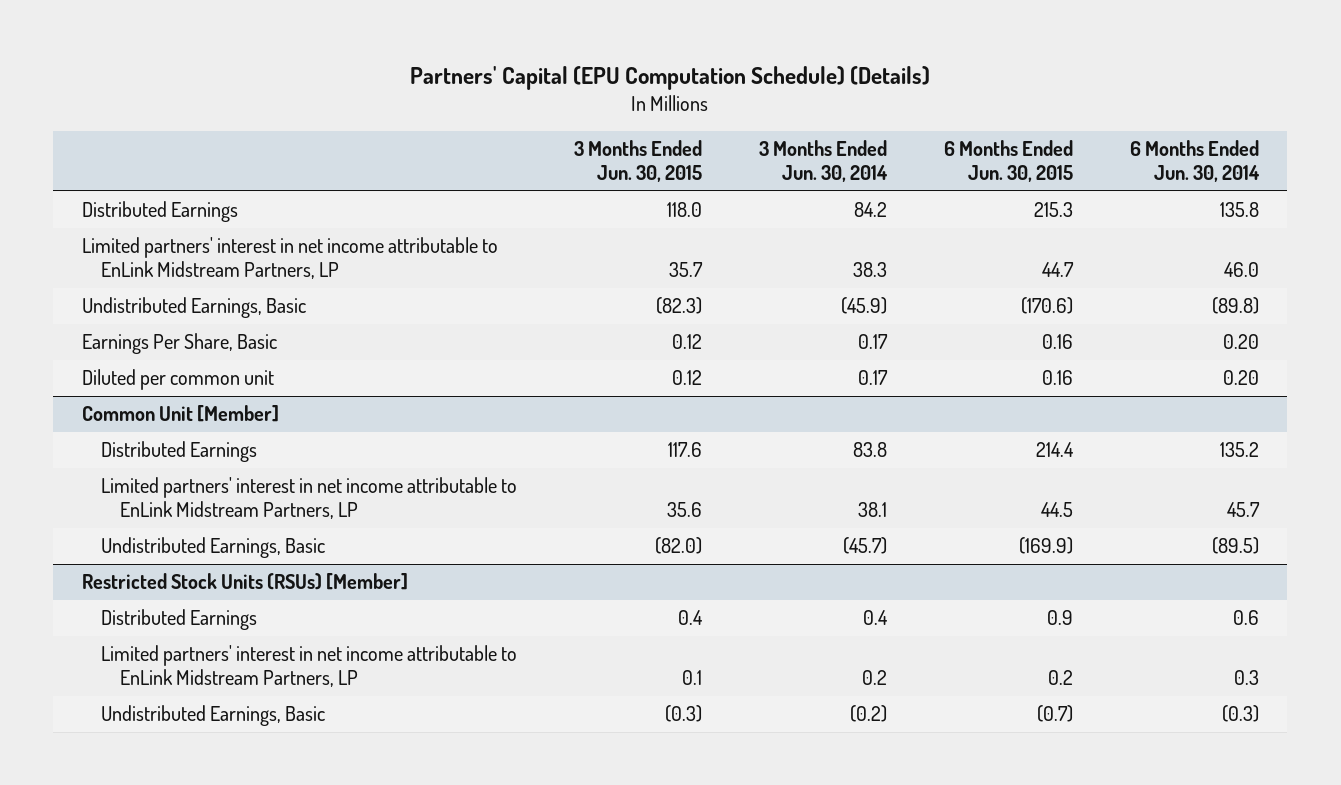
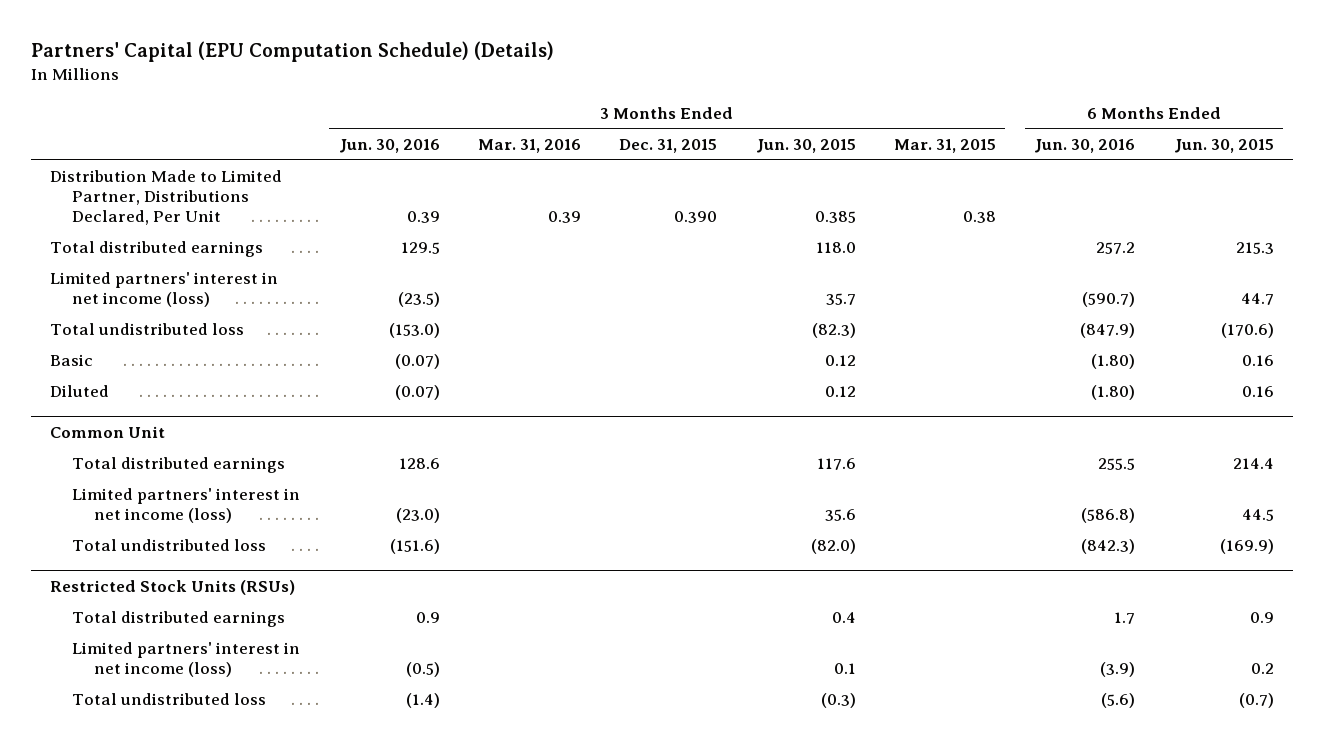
- | 3 Months Ended Jun. 30, 2015 | 3 Months Ended Jun. 30, 2014 | 6 Months Ended Jun. 30, 2015 | 6 Months Ended Jun. 30, 2014
+ | 3 Months Ended Jun. 30, 2016 | 3 Months Ended Mar. 31, 2016 | 3 Months Ended Dec. 31, 2015 | 3 Months Ended Jun. 30, 2015 | 3 Months Ended Mar. 31, 2015 | 6 Months Ended Jun. 30, 2016 | 6 Months Ended Jun. 30, 2015
- Distributed Earnings | 118.0 | 84.2 | 215.3 | 135.8
- Limited partners' interest in net income attributable to EnLink Midstream Partners, LP | 35.7 | 38.3 | 44.7 | 46.0
- Undistributed Earnings, Basic | (82.3) | (45.9) | (170.6) | (89.8)
- Earnings Per Share, Basic | 0.12 | 0.17 | 0.16 | 0.20
- Diluted per common unit | 0.12 | 0.17 | 0.16 | 0.20
- Common Unit [Member]
- Distributed Earnings | 117.6 | 83.8 | 214.4 | 135.2
- Limited partners' interest in net income attributable to EnLink Midstream Partners, LP | 35.6 | 38.1 | 44.5 | 45.7
- Undistributed Earnings, Basic | (82.0) | (45.7) | (169.9) | (89.5)
- Restricted Stock Units (RSUs) [Member]
- Distributed Earnings | 0.4 | 0.4 | 0.9 | 0.6
- Limited partners' interest in net income attributable to EnLink Midstream Partners, LP | 0.1 | 0.2 | 0.2 | 0.3
- Undistributed Earnings, Basic | (0.3) | (0.2) | (0.7) | (0.3)
+ Distribution Made to Limited Partner, Distributions Declared, Per Unit | 0.39 | 0.39 | 0.390 | 0.385 | 0.38 | |
+ Total distributed earnings | 129.5 | | | 118.0 | | 257.2 | 215.3
+ Limited partners' interest in net income (loss) | (23.5) | | | 35.7 | | (590.7) | 44.7
+ Total undistributed loss | (153.0) | | | (82.3) | | (847.9) | (170.6)
+ Basic | (0.07) | | | 0.12 | | (1.80) | 0.16
+ Diluted | (0.07) | | | 0.12 | | (1.80) | 0.16
+ Common Unit
+ Total distributed earnings | 128.6 | | | 117.6 | | 255.5 | 214.4
+ Limited partners' interest in net income (loss) | (23.0) | | | 35.6 | | (586.8) | 44.5
+ Total undistributed loss | (151.6) | | | (82.0) | | (842.3) | (169.9)
+ Restricted Stock Units (RSUs)
+ Total distributed earnings | 0.9 | | | 0.4 | | 1.7 | 0.9
+ Limited partners' interest in net income (loss) | (0.5) | | | 0.1 | | (3.9) | 0.2
+ Total undistributed loss | (1.4) | | | (0.3) | | (5.6) | (0.7)

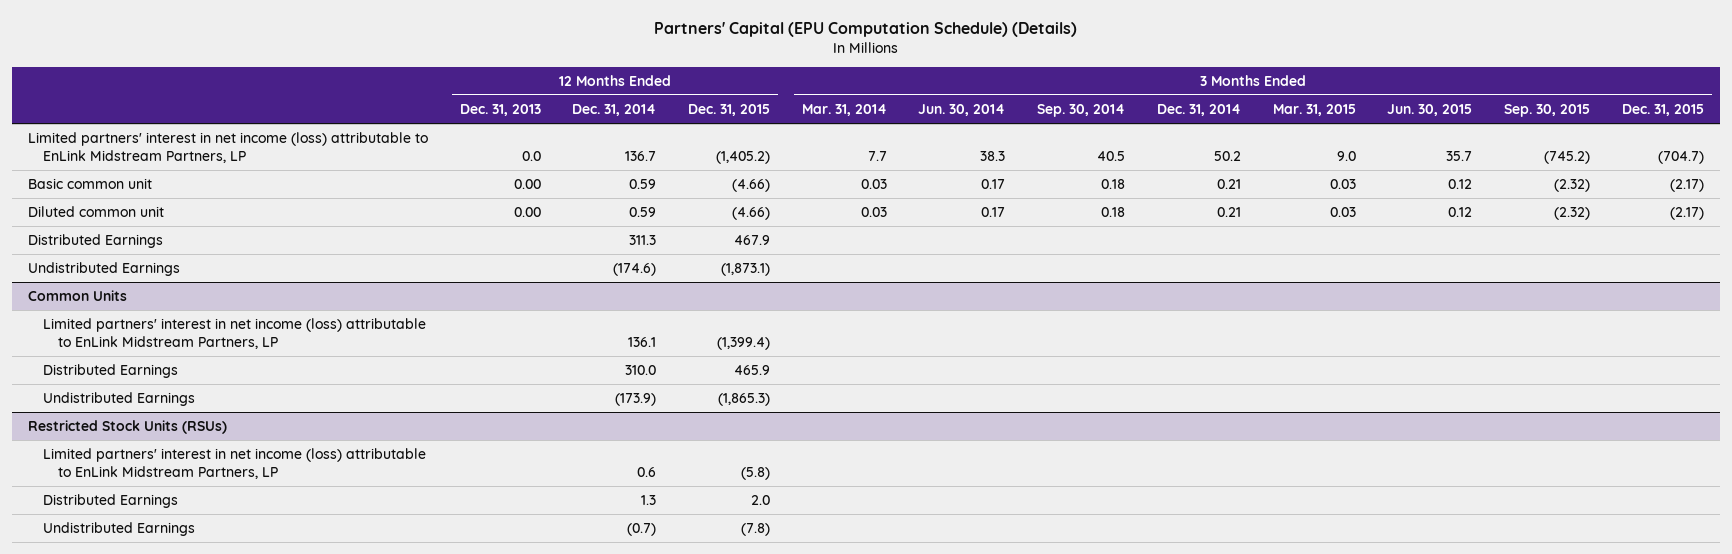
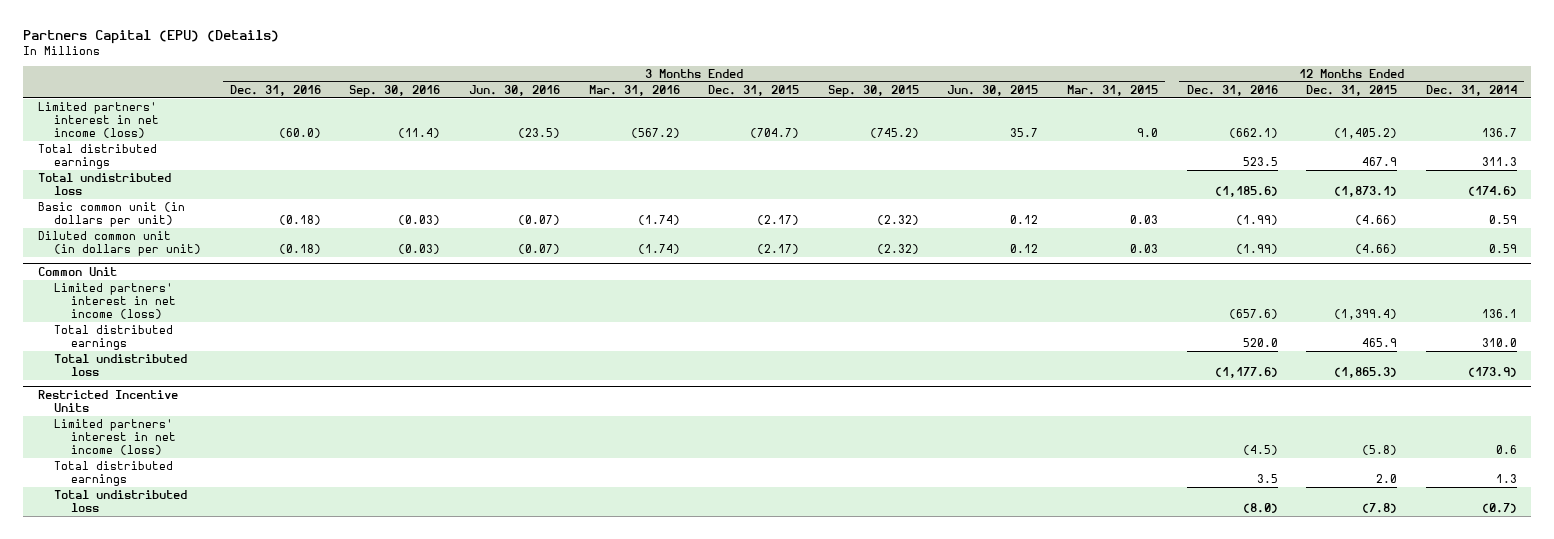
- Partners' Capital (EPU Computation Schedule) (Details)
+ Partners Capital (EPU) (Details)
- | 12 Months Ended Dec. 31, 2013 | 12 Months Ended Dec. 31, 2014 | 12 Months Ended Dec. 31, 2015 | 3 Months Ended Mar. 31, 2014 | 3 Months Ended Jun. 30, 2014 | 3 Months Ended Sep. 30, 2014 | 3 Months Ended Dec. 31, 2014 | 3 Months Ended Mar. 31, 2015 | 3 Months Ended Jun. 30, 2015 | 3 Months Ended Sep. 30, 2015 | 3 Months Ended Dec. 31, 2015
+ | 3 Months Ended Dec. 31, 2016 | 3 Months Ended Sep. 30, 2016 | 3 Months Ended Jun. 30, 2016 | 3 Months Ended Mar. 31, 2016 | 3 Months Ended Dec. 31, 2015 | 3 Months Ended Sep. 30, 2015 | 3 Months Ended Jun. 30, 2015 | 3 Months Ended Mar. 31, 2015 | 12 Months Ended Dec. 31, 2016 | 12 Months Ended Dec. 31, 2015 | 12 Months Ended Dec. 31, 2014
- Limited partners' interest in net income (loss) attributable to EnLink Midstream Partners, LP | 0.0 | 136.7 | (1,405.2) | 7.7 | 38.3 | 40.5 | 50.2 | 9.0 | 35.7 | (745.2) | (704.7)
- Basic common unit | 0.00 | 0.59 | (4.66) | 0.03 | 0.17 | 0.18 | 0.21 | 0.03 | 0.12 | (2.32) | (2.17)
- Diluted common unit | 0.00 | 0.59 | (4.66) | 0.03 | 0.17 | 0.18 | 0.21 | 0.03 | 0.12 | (2.32) | (2.17)
- Distributed Earnings | | 311.3 | 467.9 | | | | | | | |
- Undistributed Earnings | | (174.6) | (1,873.1) | | | | | | | |
- Common Units
- Limited partners' interest in net income (loss) attributable to EnLink Midstream Partners, LP | | 136.1 | (1,399.4) | | | | | | | |
- Distributed Earnings | | 310.0 | 465.9 | | | | | | | |
- Undistributed Earnings | | (173.9) | (1,865.3) | | | | | | | |
- Restricted Stock Units (RSUs)
- Limited partners' interest in net income (loss) attributable to EnLink Midstream Partners, LP | | 0.6 | (5.8) | | | | | | | |
- Distributed Earnings | | 1.3 | 2.0 | | | | | | | |
- Undistributed Earnings | | (0.7) | (7.8) | | | | | | | |
+ Limited partners' interest in net income (loss) | (60.0) | (11.4) | (23.5) | (567.2) | (704.7) | (745.2) | 35.7 | 9.0 | (662.1) | (1,405.2) | 136.7
+ Total distributed earnings | | | | | | | | | 523.5 | 467.9 | 311.3
+ Total undistributed loss | | | | | | | | | (1,185.6) | (1,873.1) | (174.6)
+ Basic common unit (in dollars per unit) | (0.18) | (0.03) | (0.07) | (1.74) | (2.17) | (2.32) | 0.12 | 0.03 | (1.99) | (4.66) | 0.59
+ Diluted common unit (in dollars per unit) | (0.18) | (0.03) | (0.07) | (1.74) | (2.17) | (2.32) | 0.12 | 0.03 | (1.99) | (4.66) | 0.59
+ Common Unit
+ Limited partners' interest in net income (loss) | | | | | | | | | (657.6) | (1,399.4) | 136.1
+ Total distributed earnings | | | | | | | | | 520.0 | 465.9 | 310.0
+ Total undistributed loss | | | | | | | | | (1,177.6) | (1,865.3) | (173.9)
+ Restricted Incentive Units
+ Limited partners' interest in net income (loss) | | | | | | | | | (4.5) | (5.8) | 0.6
+ Total distributed earnings | | | | | | | | | 3.5 | 2.0 | 1.3
+ Total undistributed loss | | | | | | | | | (8.0) | (7.8) | (0.7)

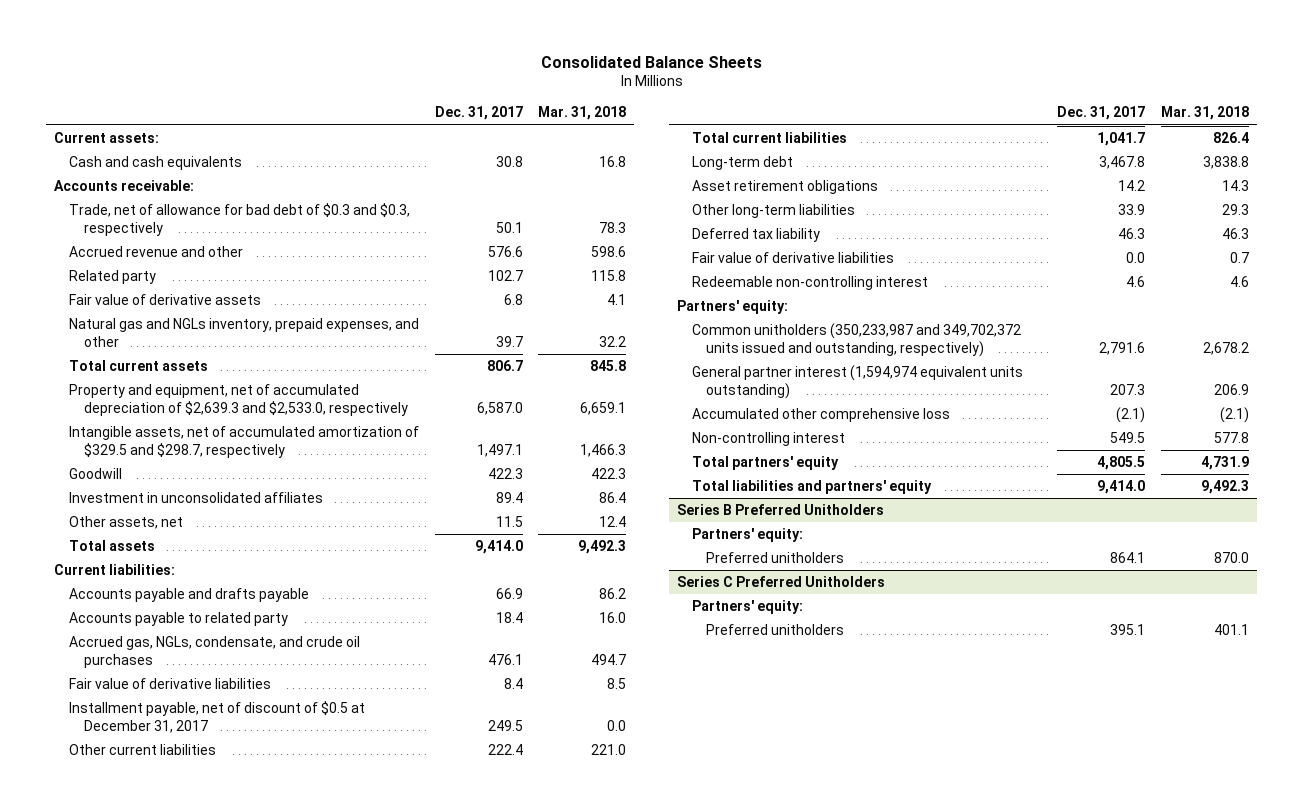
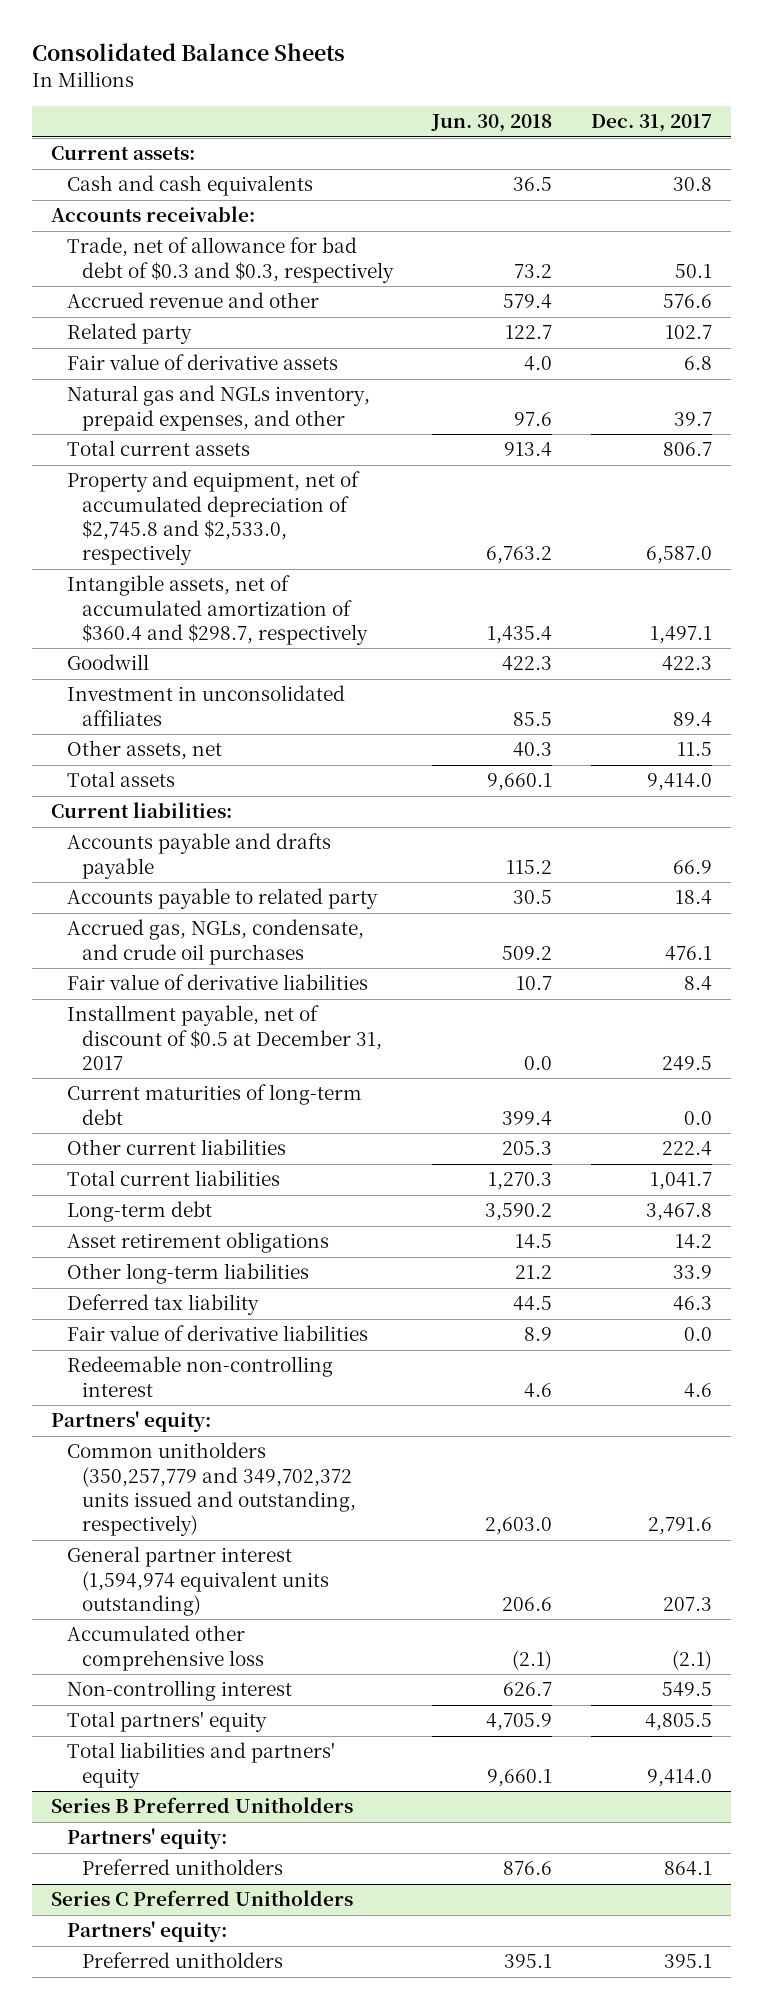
- | Dec. 31, 2017 | Mar. 31, 2018
+ | Jun. 30, 2018 | Dec. 31, 2017
- Property and equipment, net of accumulated depreciation of $2,639.3 and $2,533.0, respectively | 6,587.0 | 6,659.1
- Intangible assets, net of accumulated amortization of $329.5 and $298.7, respectively | 1,497.1 | 1,466.3
+ Property and equipment, net of accumulated depreciation of $2,745.8 and $2,533.0, respectively | 6,763.2 | 6,587.0
+ Intangible assets, net of accumulated amortization of $360.4 and $298.7, respectively | 1,435.4 | 1,497.1
+ Current maturities of long-term debt | 399.4 | 0.0
- Common unitholders (350,233,987 and 349,702,372 units issued and outstanding, respectively) | 2,791.6 | 2,678.2
+ Common unitholders (350,257,779 and 349,702,372 units issued and outstanding, respectively) | 2,603.0 | 2,791.6

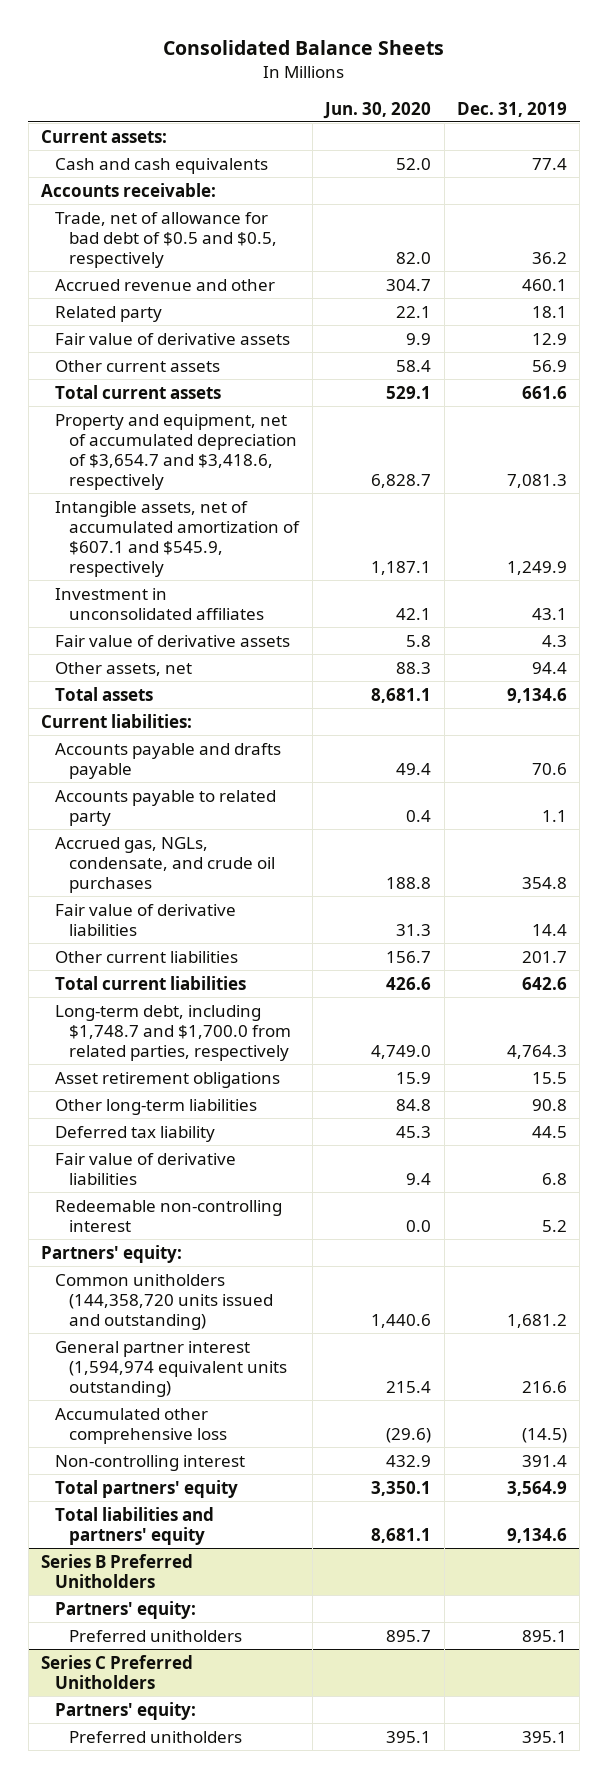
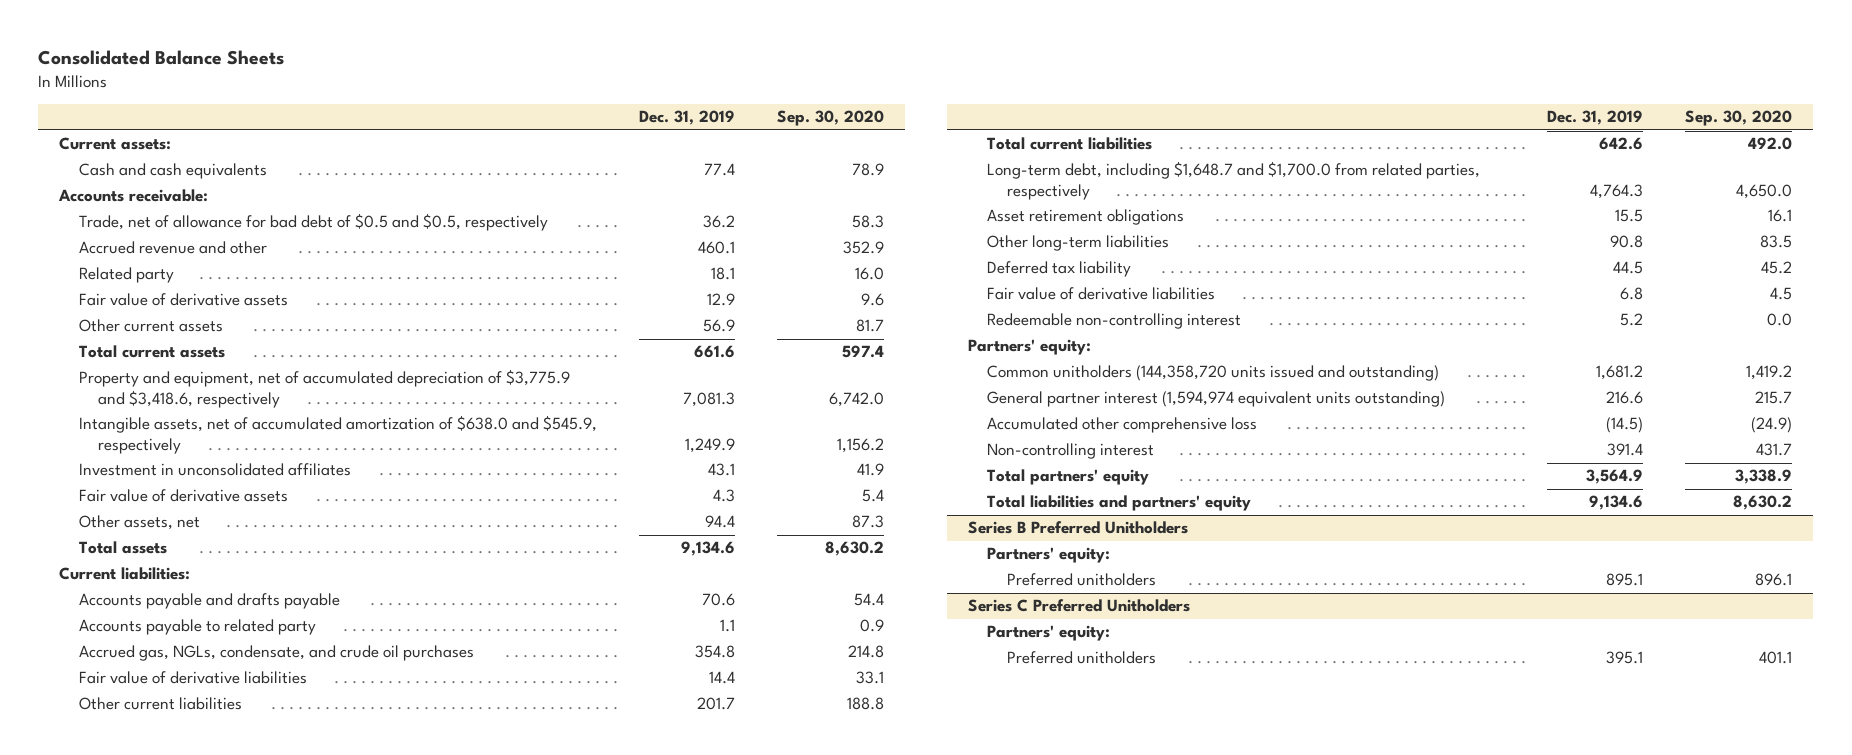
- | Jun. 30, 2020 | Dec. 31, 2019
+ | Dec. 31, 2019 | Sep. 30, 2020
- Property and equipment, net of accumulated depreciation of $3,654.7 and $3,418.6, respectively | 6,828.7 | 7,081.3
- Intangible assets, net of accumulated amortization of $607.1 and $545.9, respectively | 1,187.1 | 1,249.9
+ Property and equipment, net of accumulated depreciation of $3,775.9 and $3,418.6, respectively | 7,081.3 | 6,742.0
+ Intangible assets, net of accumulated amortization of $638.0 and $545.9, respectively | 1,249.9 | 1,156.2
- Long-term debt, including $1,748.7 and $1,700.0 from related parties, respectively | 4,749.0 | 4,764.3
+ Long-term debt, including $1,648.7 and $1,700.0 from related parties, respectively | 4,764.3 | 4,650.0

